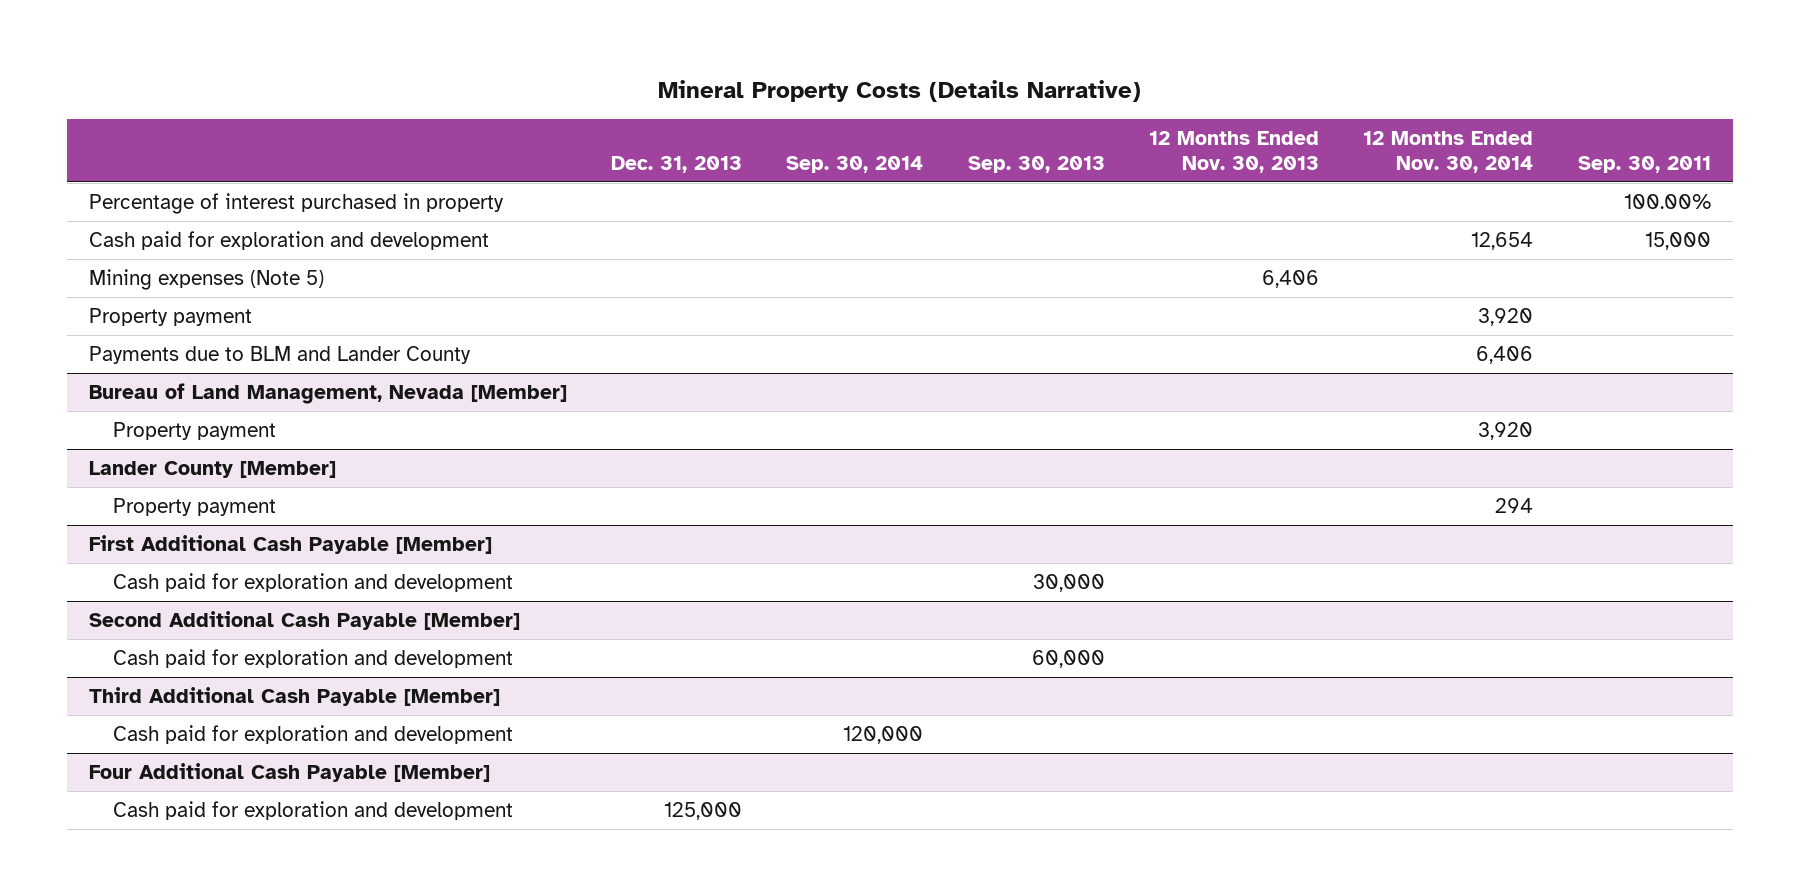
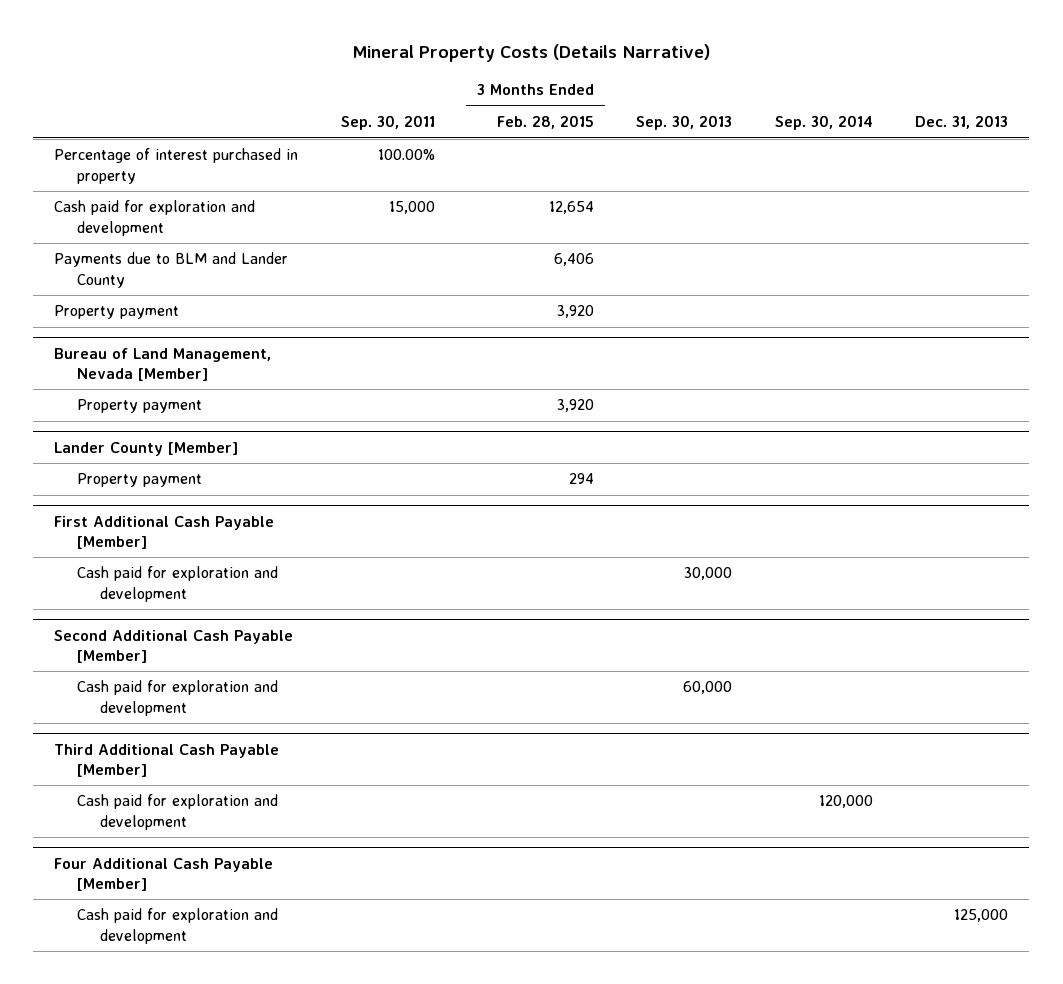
- | Dec. 31, 2013 | Sep. 30, 2014 | Sep. 30, 2013 | 12 Months Ended Nov. 30, 2013 | 12 Months Ended Nov. 30, 2014 | Sep. 30, 2011
+ | Sep. 30, 2011 | 3 Months Ended Feb. 28, 2015 | Sep. 30, 2013 | Sep. 30, 2014 | Dec. 31, 2013
- Mining expenses (Note 5) | | | | 6,406 | |
moved down: Property payment | | 3,920 | | |

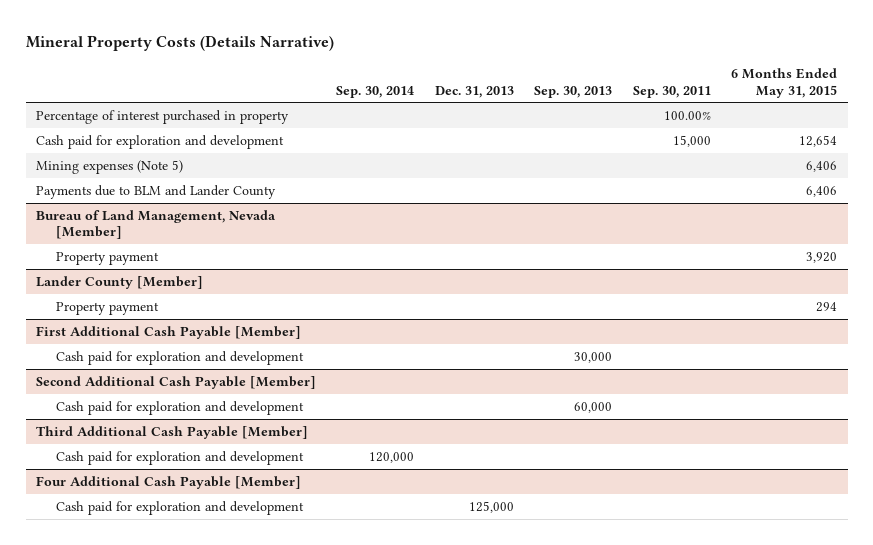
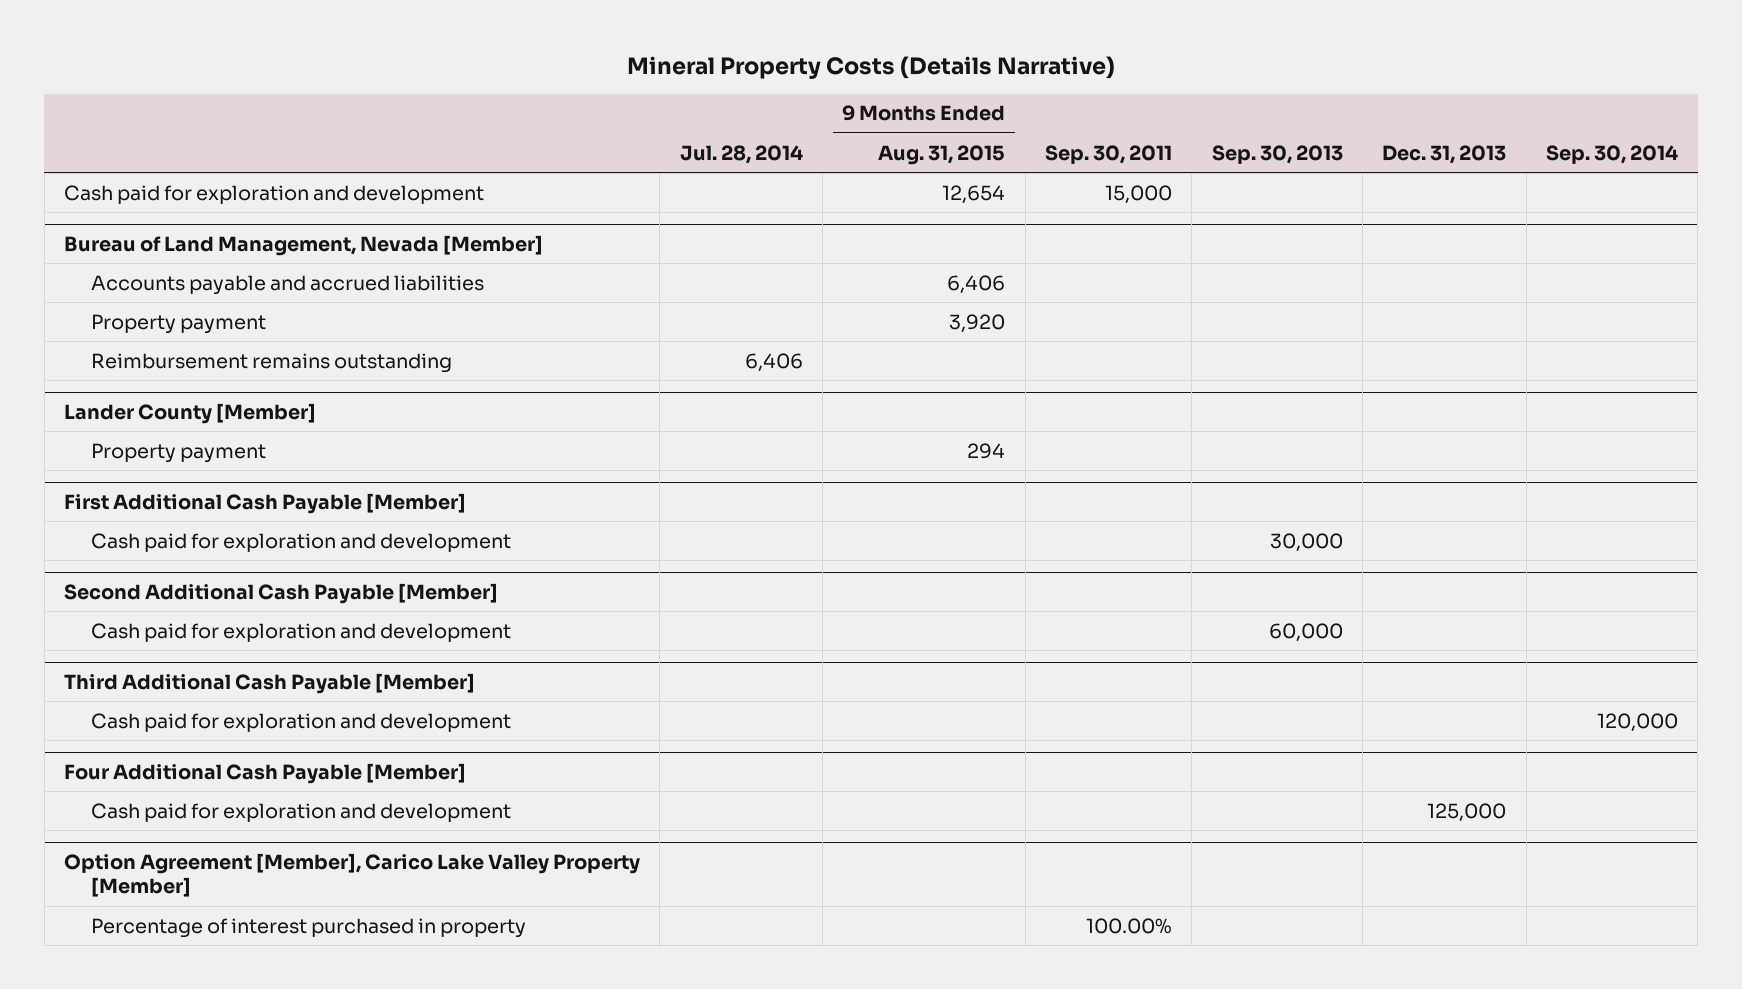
- | Sep. 30, 2014 | Dec. 31, 2013 | Sep. 30, 2013 | Sep. 30, 2011 | 6 Months Ended May 31, 2015
+ | Jul. 28, 2014 | 9 Months Ended Aug. 31, 2015 | Sep. 30, 2011 | Sep. 30, 2013 | Dec. 31, 2013 | Sep. 30, 2014
- Percentage of interest purchased in property | | | | 100.00% |
- Mining expenses (Note 5) | | | | | 6,406
- Payments due to BLM and Lander County | | | | | 6,406
@ Bureau of Land Management, Nevada [Member]
+ Accounts payable and accrued liabilities | | 6,406 | | | |
+ Reimbursement remains outstanding | 6,406 | | | | |
+ Option Agreement [Member], Carico Lake Valley Property [Member]
+ Percentage of interest purchased in property | | | 100.00% | | |

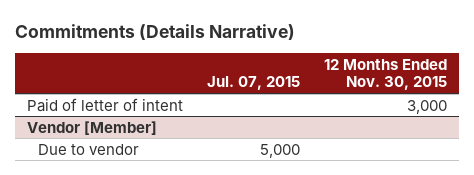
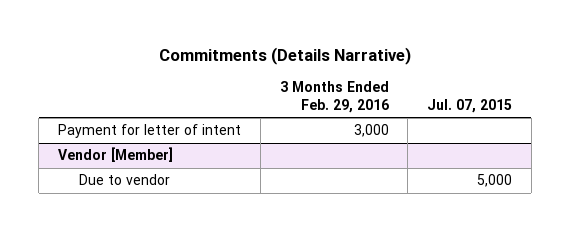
- | Jul. 07, 2015 | 12 Months Ended Nov. 30, 2015
+ | 3 Months Ended Feb. 29, 2016 | Jul. 07, 2015
- Paid of letter of intent | | 3,000
+ Payment for letter of intent | 3,000 |

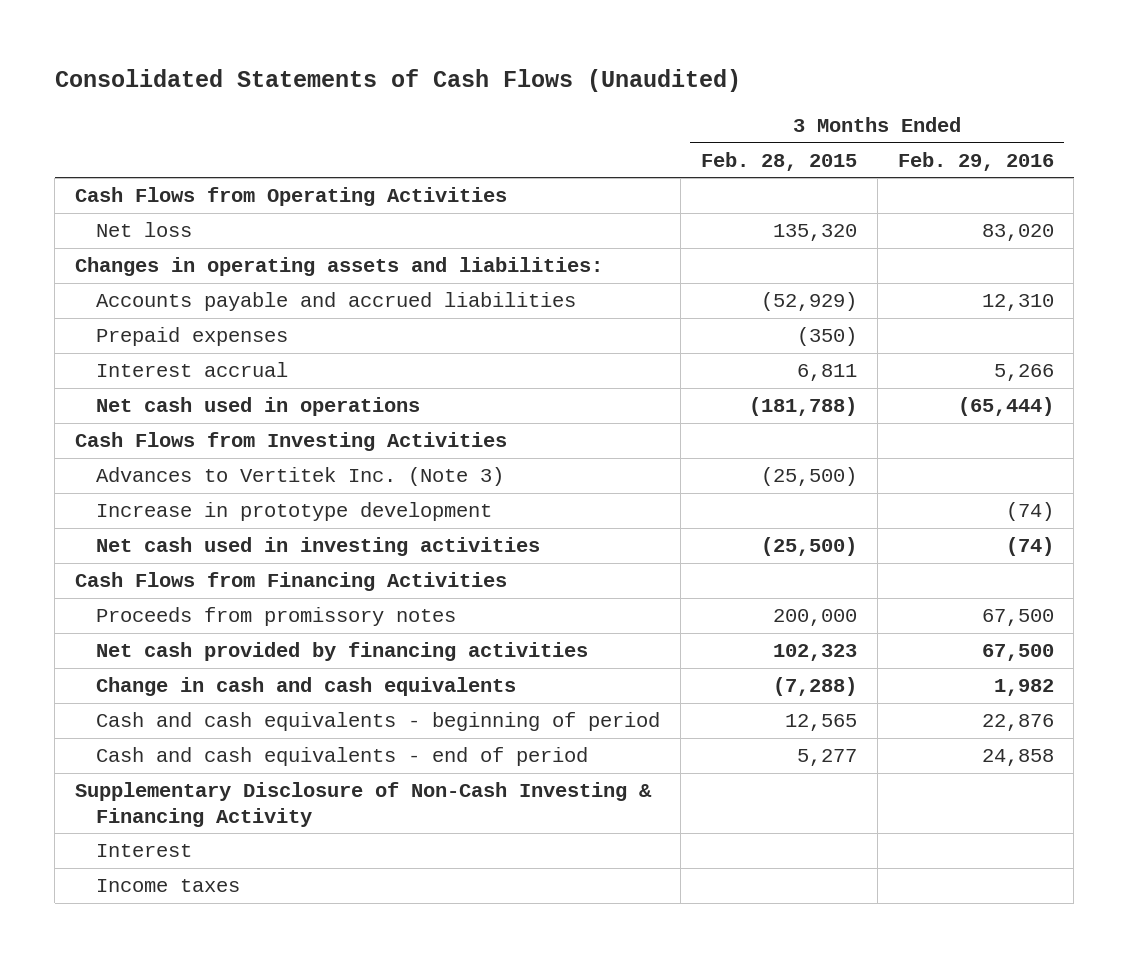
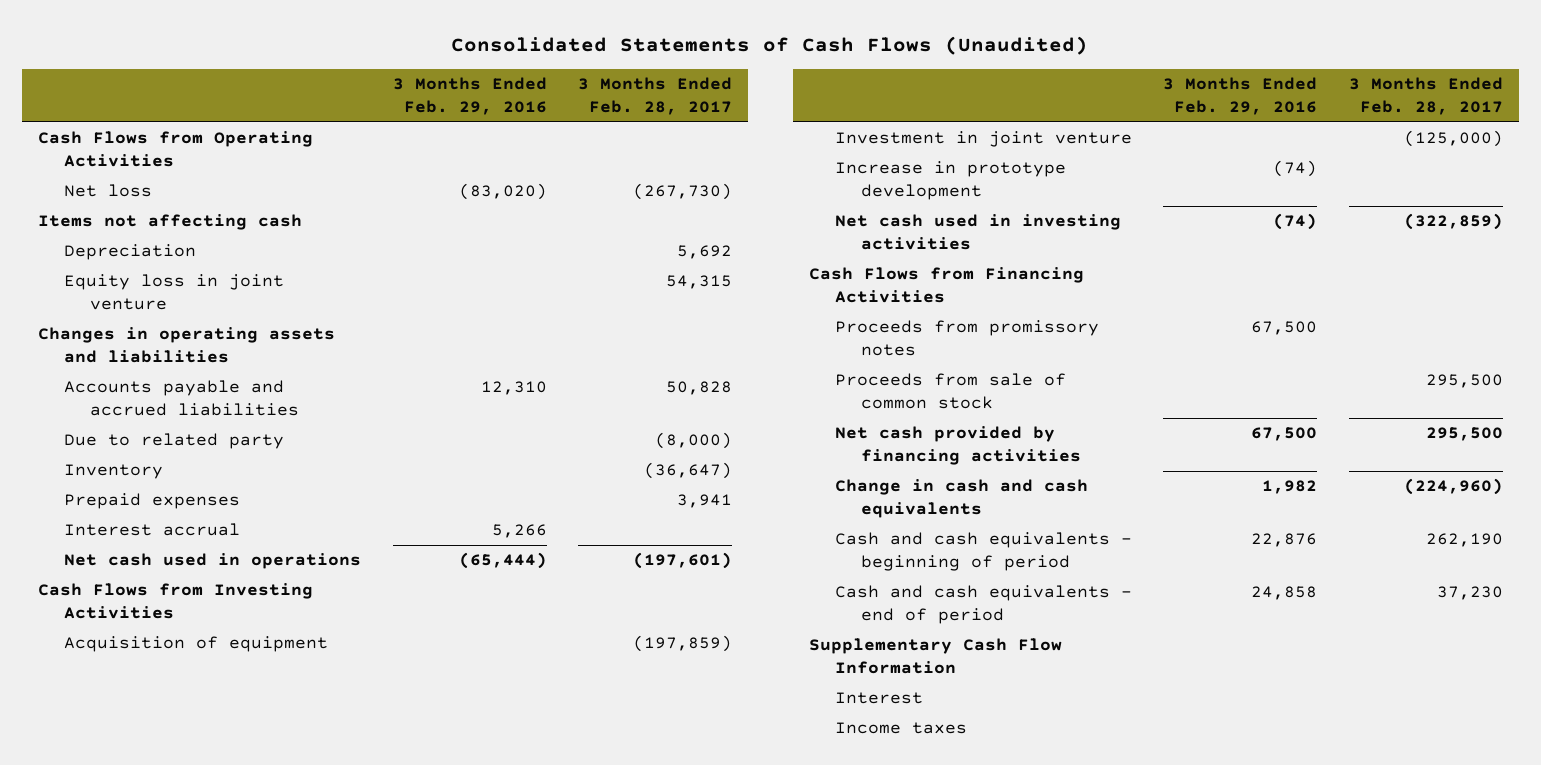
- | 3 Months Ended Feb. 28, 2015 | 3 Months Ended Feb. 29, 2016
+ | 3 Months Ended Feb. 29, 2016 | 3 Months Ended Feb. 28, 2017
- Net loss | 135,320 | 83,020
- Changes in operating assets and liabilities:
+ Net loss | (83,020) | (267,730)
+ Items not affecting cash
+ Depreciation | | 5,692
+ Equity loss in joint venture | | 54,315
+ Changes in operating assets and liabilities
+ Due to related party | | (8,000)
+ Inventory | | (36,647)
- Advances to Vertitek Inc. (Note 3) | (25,500) |
+ Acquisition of equipment | | (197,859)
+ Investment in joint venture | | (125,000)
+ Proceeds from sale of common stock | | 295,500
- Supplementary Disclosure of Non-Cash Investing & Financing Activity
+ Supplementary Cash Flow Information

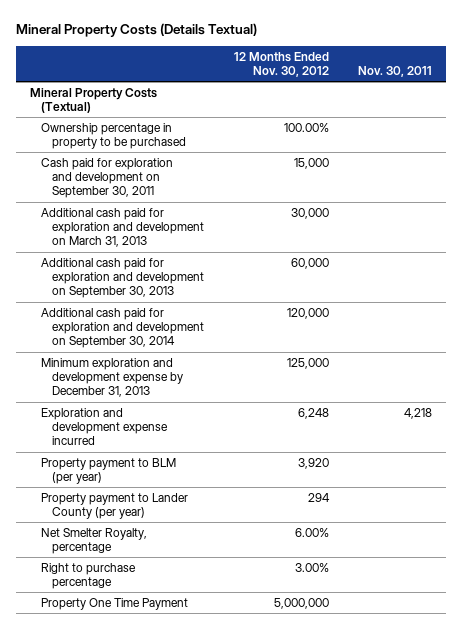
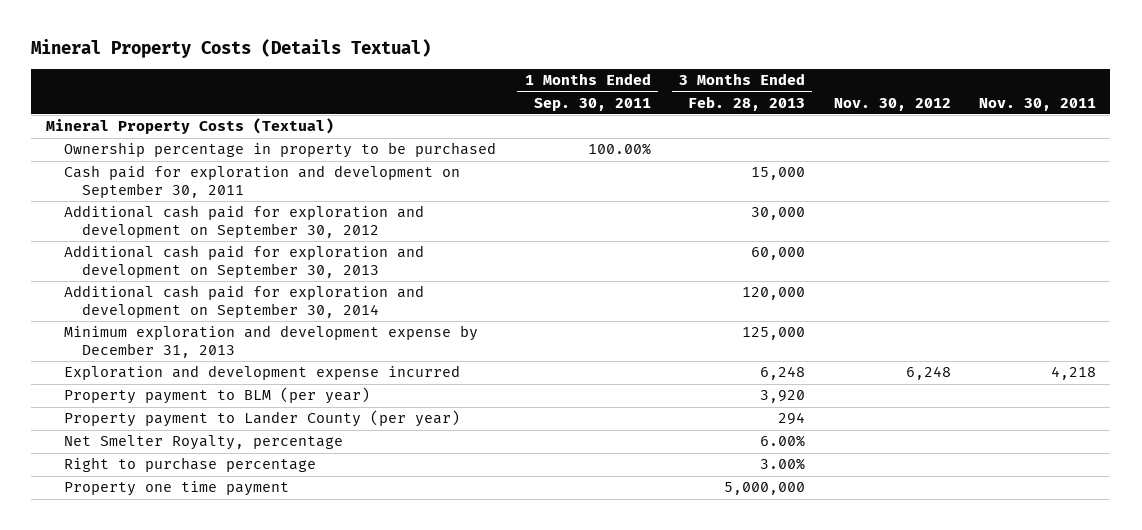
- | 12 Months Ended Nov. 30, 2012 | Nov. 30, 2011
+ | 1 Months Ended Sep. 30, 2011 | 3 Months Ended Feb. 28, 2013 | Nov. 30, 2012 | Nov. 30, 2011
- Additional cash paid for exploration and development on March 31, 2013 | 30,000 |
+ Additional cash paid for exploration and development on September 30, 2012 | | 30,000 | |
- Property One Time Payment | 5,000,000 |
+ Property one time payment | | 5,000,000 | |

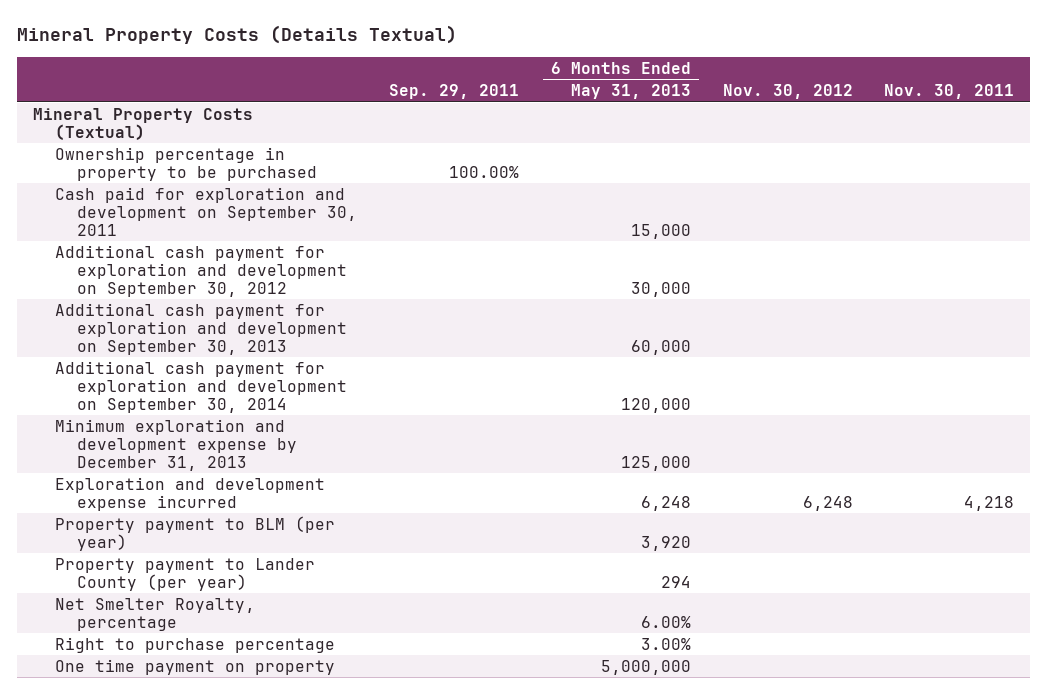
- | 1 Months Ended Sep. 30, 2011 | 3 Months Ended Feb. 28, 2013 | Nov. 30, 2012 | Nov. 30, 2011
+ | Sep. 29, 2011 | 6 Months Ended May 31, 2013 | Nov. 30, 2012 | Nov. 30, 2011
- Additional cash paid for exploration and development on September 30, 2012 | | 30,000 | |
- Additional cash paid for exploration and development on September 30, 2013 | | 60,000 | |
- Additional cash paid for exploration and development on September 30, 2014 | | 120,000 | |
+ Additional cash payment for exploration and development on September 30, 2012 | | 30,000 | |
+ Additional cash payment for exploration and development on September 30, 2013 | | 60,000 | |
+ Additional cash payment for exploration and development on September 30, 2014 | | 120,000 | |
- Property one time payment | | 5,000,000 | |
+ One time payment on property | | 5,000,000 | |

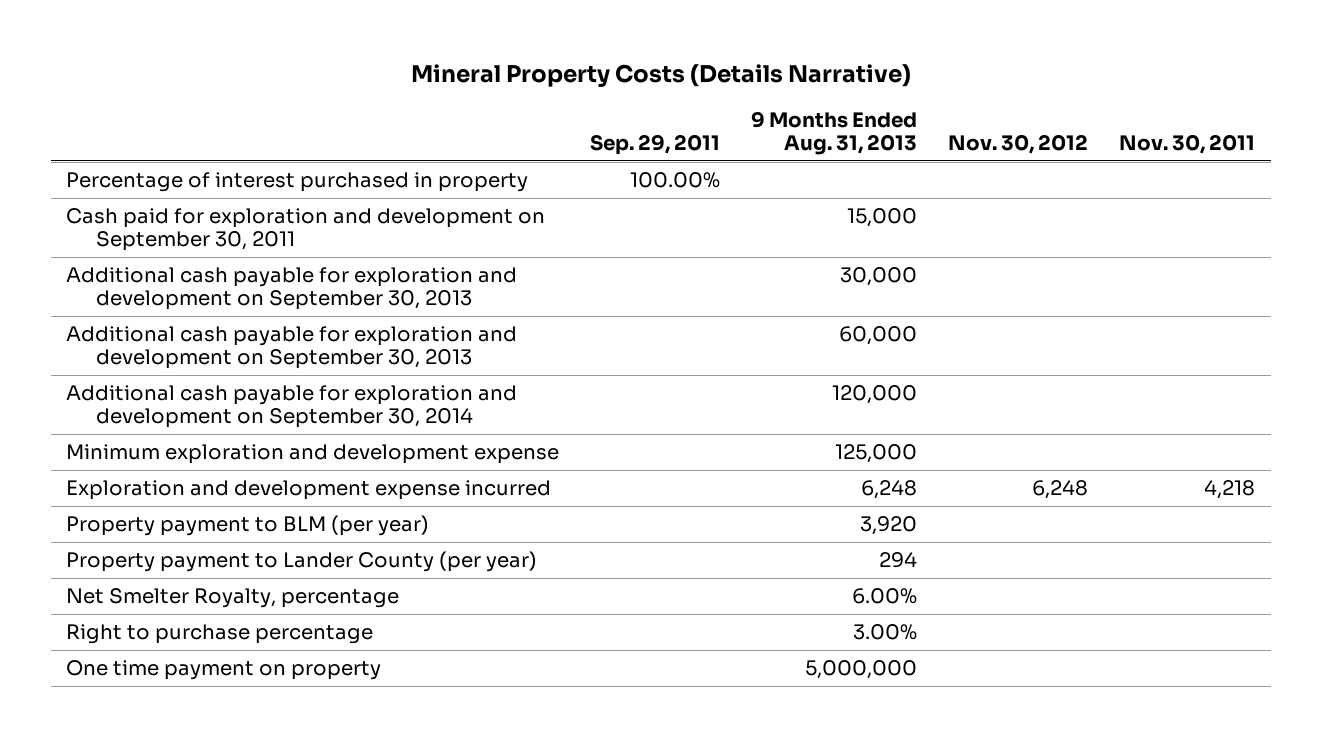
- Mineral Property Costs (Details Textual)
+ Mineral Property Costs (Details Narrative)
- | Sep. 29, 2011 | 6 Months Ended May 31, 2013 | Nov. 30, 2012 | Nov. 30, 2011
+ | Sep. 29, 2011 | 9 Months Ended Aug. 31, 2013 | Nov. 30, 2012 | Nov. 30, 2011
- Mineral Property Costs (Textual)
- Ownership percentage in property to be purchased | 100.00% | | |
+ Percentage of interest purchased in property | 100.00% | | |
- Additional cash payment for exploration and development on September 30, 2012 | | 30,000 | |
- Additional cash payment for exploration and development on September 30, 2013 | | 60,000 | |
- Additional cash payment for exploration and development on September 30, 2014 | | 120,000 | |
- Minimum exploration and development expense by December 31, 2013 | | 125,000 | |
+ Additional cash payable for exploration and development on September 30, 2013 | | 30,000 | |
+ Additional cash payable for exploration and development on September 30, 2013 | | 60,000 | |
+ Additional cash payable for exploration and development on September 30, 2014 | | 120,000 | |
+ Minimum exploration and development expense | | 125,000 | |

